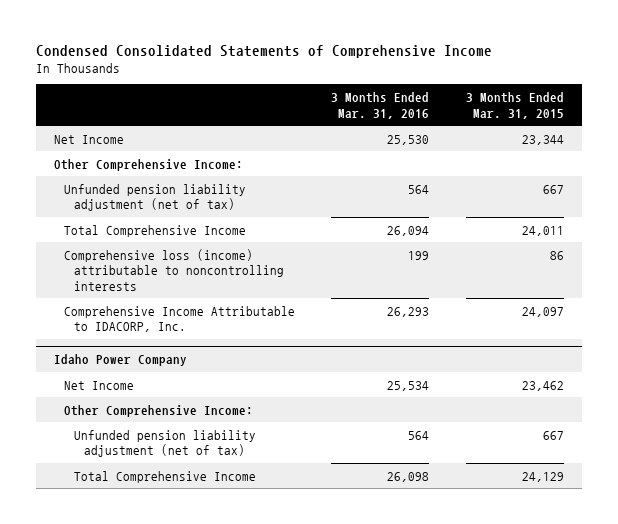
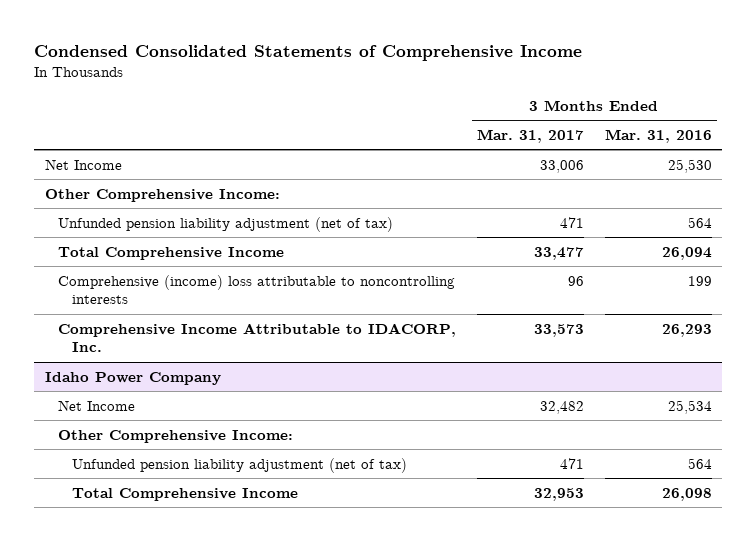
- | 3 Months Ended Mar. 31, 2016 | 3 Months Ended Mar. 31, 2015
+ | 3 Months Ended Mar. 31, 2017 | 3 Months Ended Mar. 31, 2016
- Comprehensive loss (income) attributable to noncontrolling interests | 199 | 86
+ Comprehensive (income) loss attributable to noncontrolling interests | 96 | 199

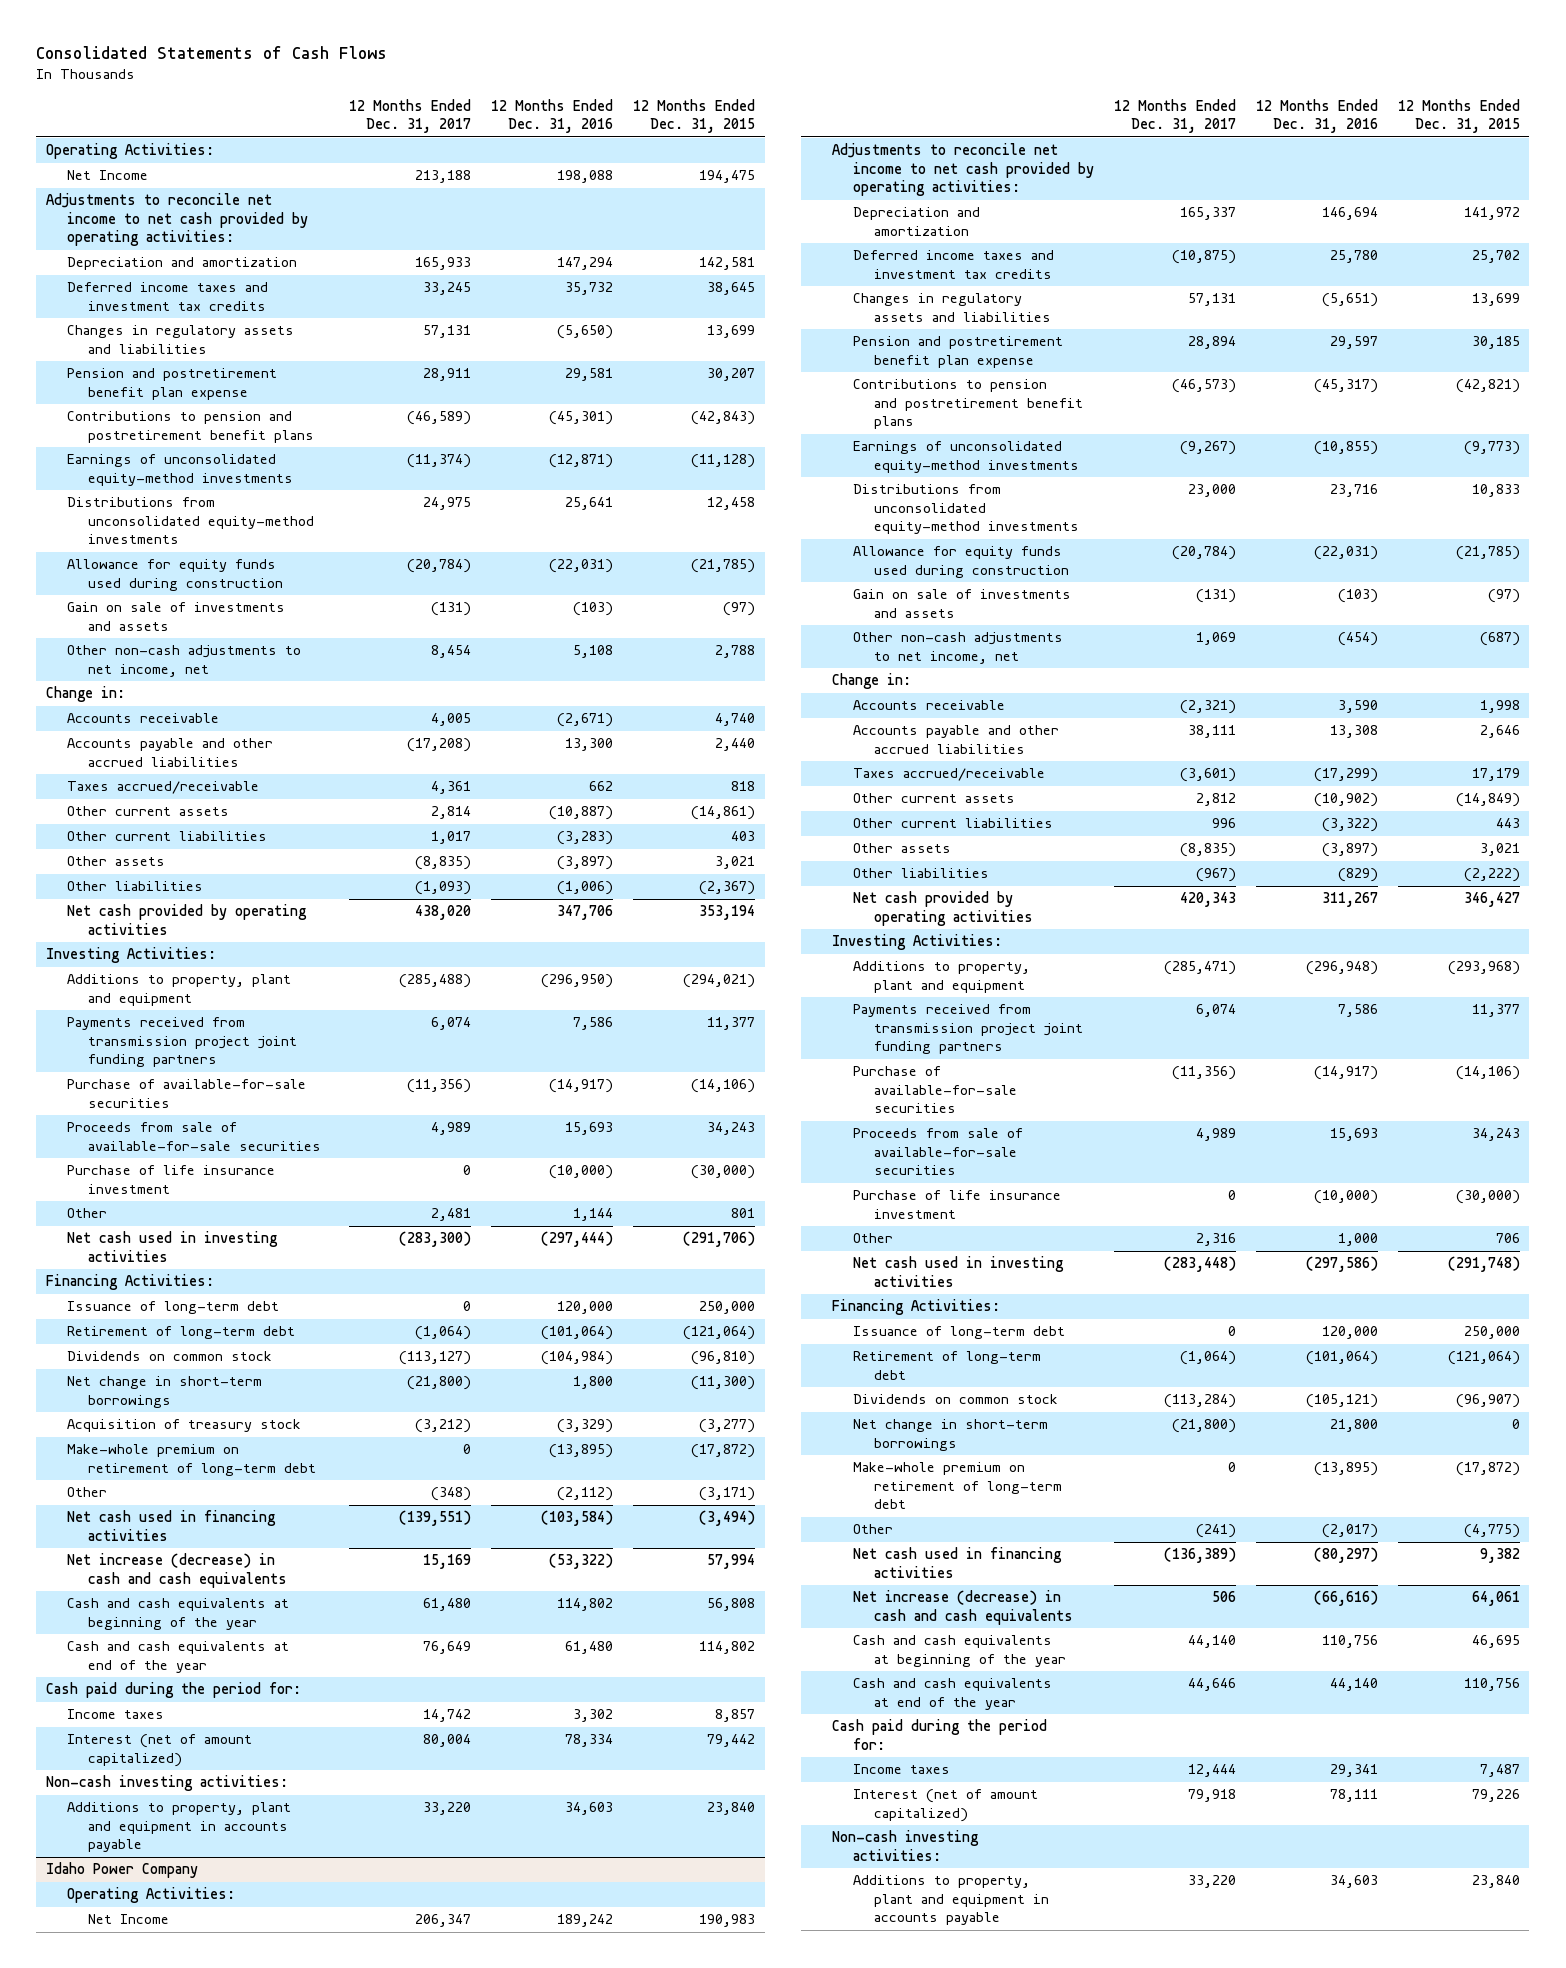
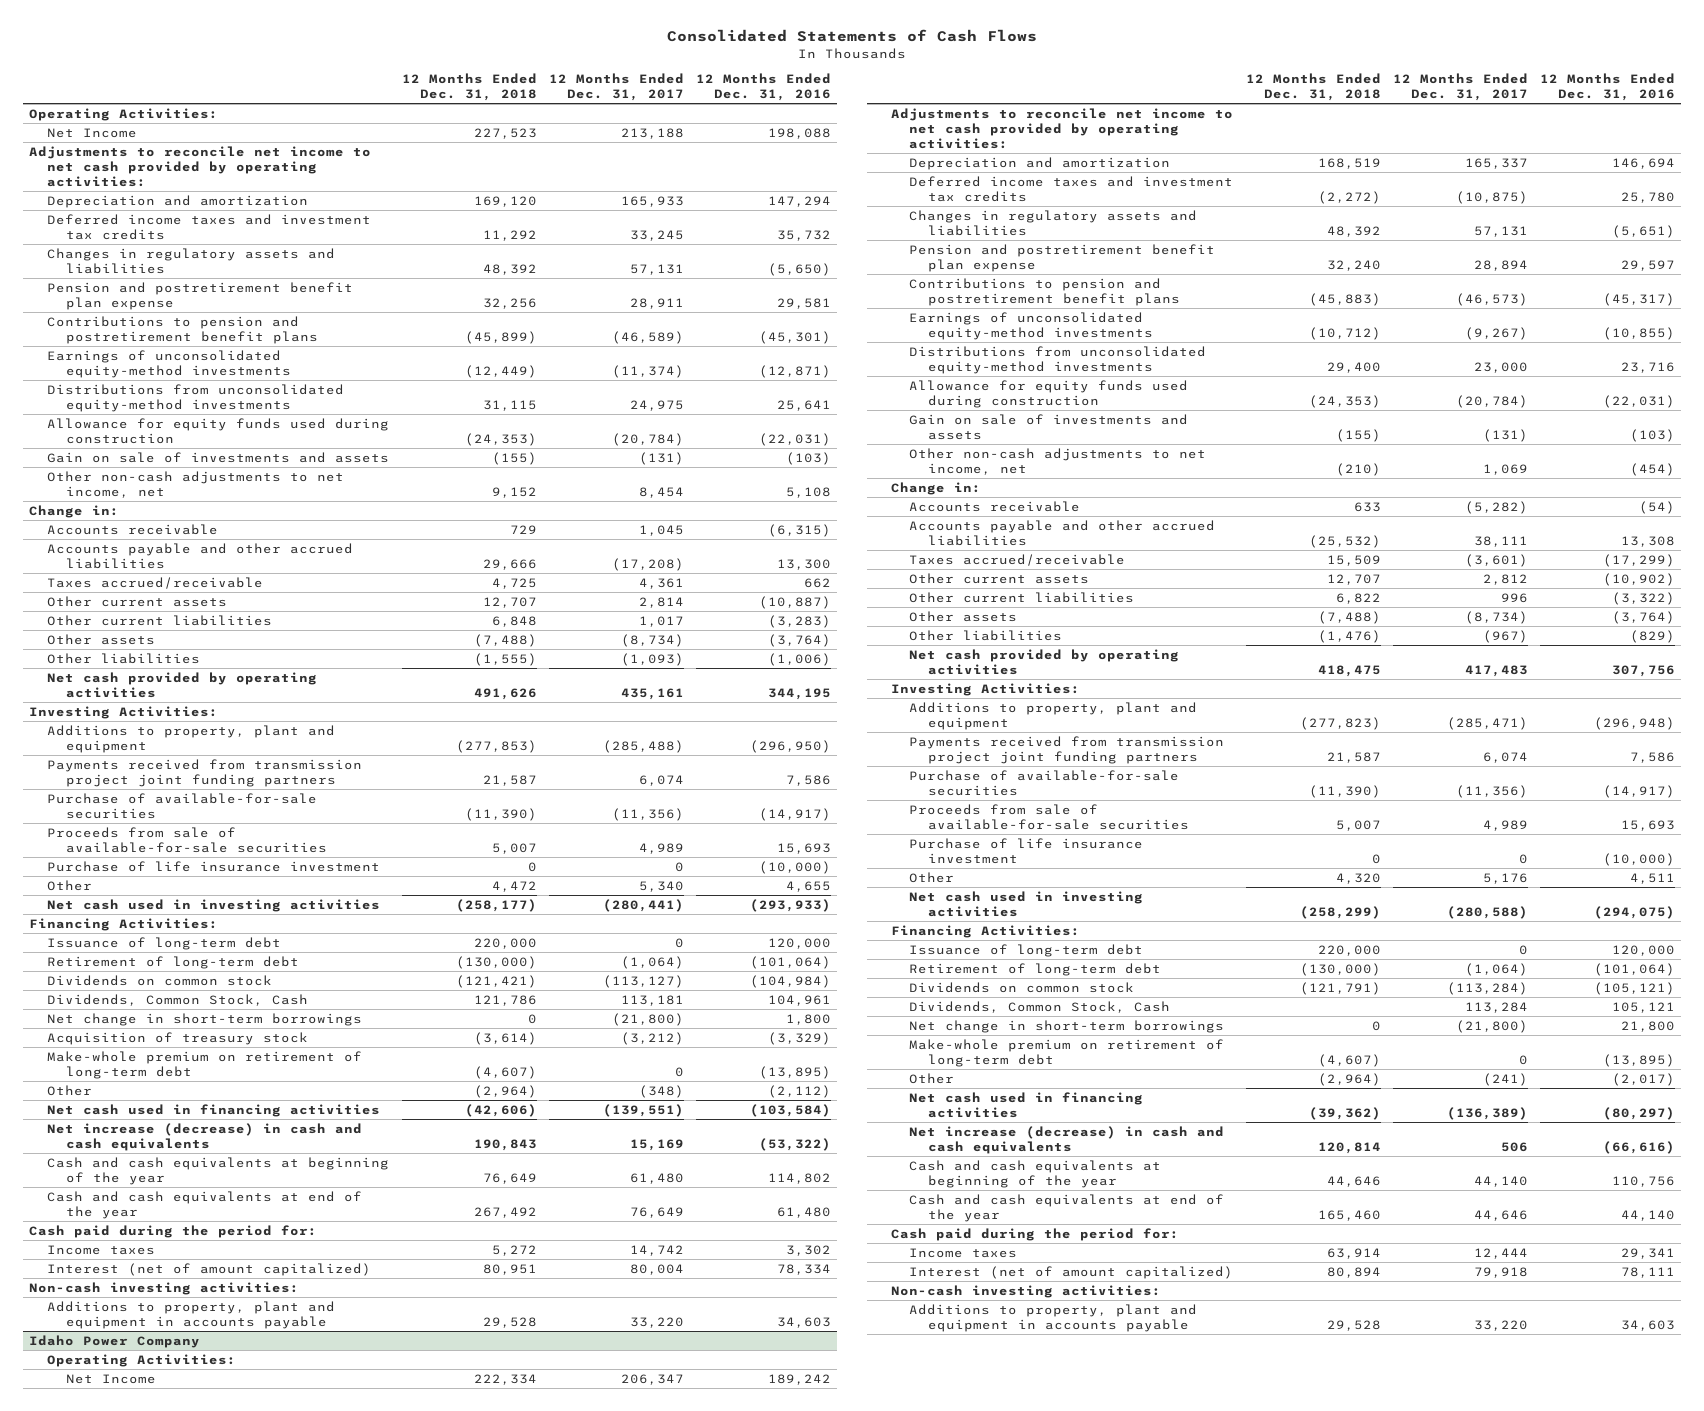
- | 12 Months Ended Dec. 31, 2017 | 12 Months Ended Dec. 31, 2016 | 12 Months Ended Dec. 31, 2015
+ | 12 Months Ended Dec. 31, 2018 | 12 Months Ended Dec. 31, 2017 | 12 Months Ended Dec. 31, 2016
- Accounts receivable | 4,005 | (2,671) | 4,740
+ Accounts receivable | 729 | 1,045 | (6,315)
- Other assets | (8,835) | (3,897) | 3,021
+ Other assets | (7,488) | (8,734) | (3,764)
- Net cash provided by operating activities | 438,020 | 347,706 | 353,194
+ Net cash provided by operating activities | 491,626 | 435,161 | 344,195
- Other | 2,481 | 1,144 | 801
- Net cash used in investing activities | (283,300) | (297,444) | (291,706)
+ Other | 4,472 | 5,340 | 4,655
+ Net cash used in investing activities | (258,177) | (280,441) | (293,933)
+ Dividends, Common Stock, Cash | 121,786 | 113,181 | 104,961
@ Idaho Power Company
- Accounts receivable | (2,321) | 3,590 | 1,998
+ Accounts receivable | 633 | (5,282) | (54)
- Other assets | (8,835) | (3,897) | 3,021
+ Other assets | (7,488) | (8,734) | (3,764)
- Net cash provided by operating activities | 420,343 | 311,267 | 346,427
+ Net cash provided by operating activities | 418,475 | 417,483 | 307,756
- Other | 2,316 | 1,000 | 706
- Net cash used in investing activities | (283,448) | (297,586) | (291,748)
+ Other | 4,320 | 5,176 | 4,511
+ Net cash used in investing activities | (258,299) | (280,588) | (294,075)
+ Dividends, Common Stock, Cash | | 113,284 | 105,121

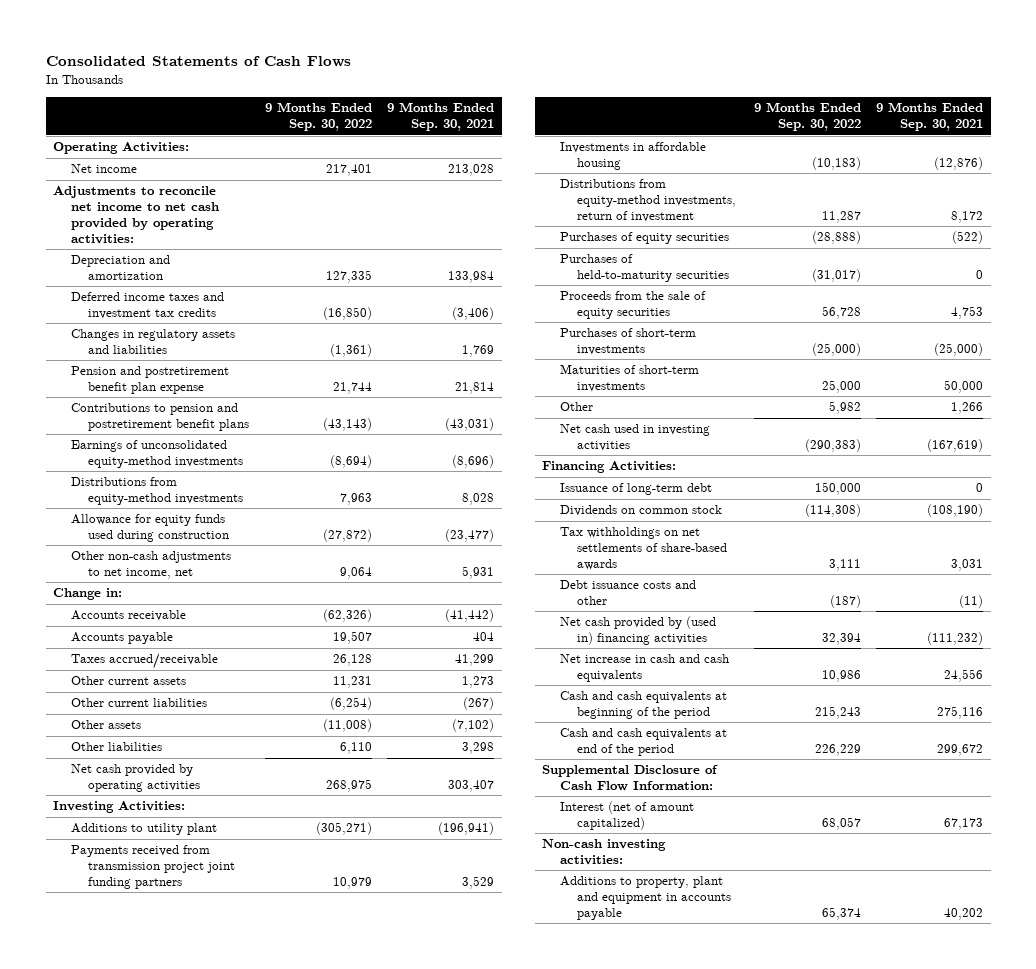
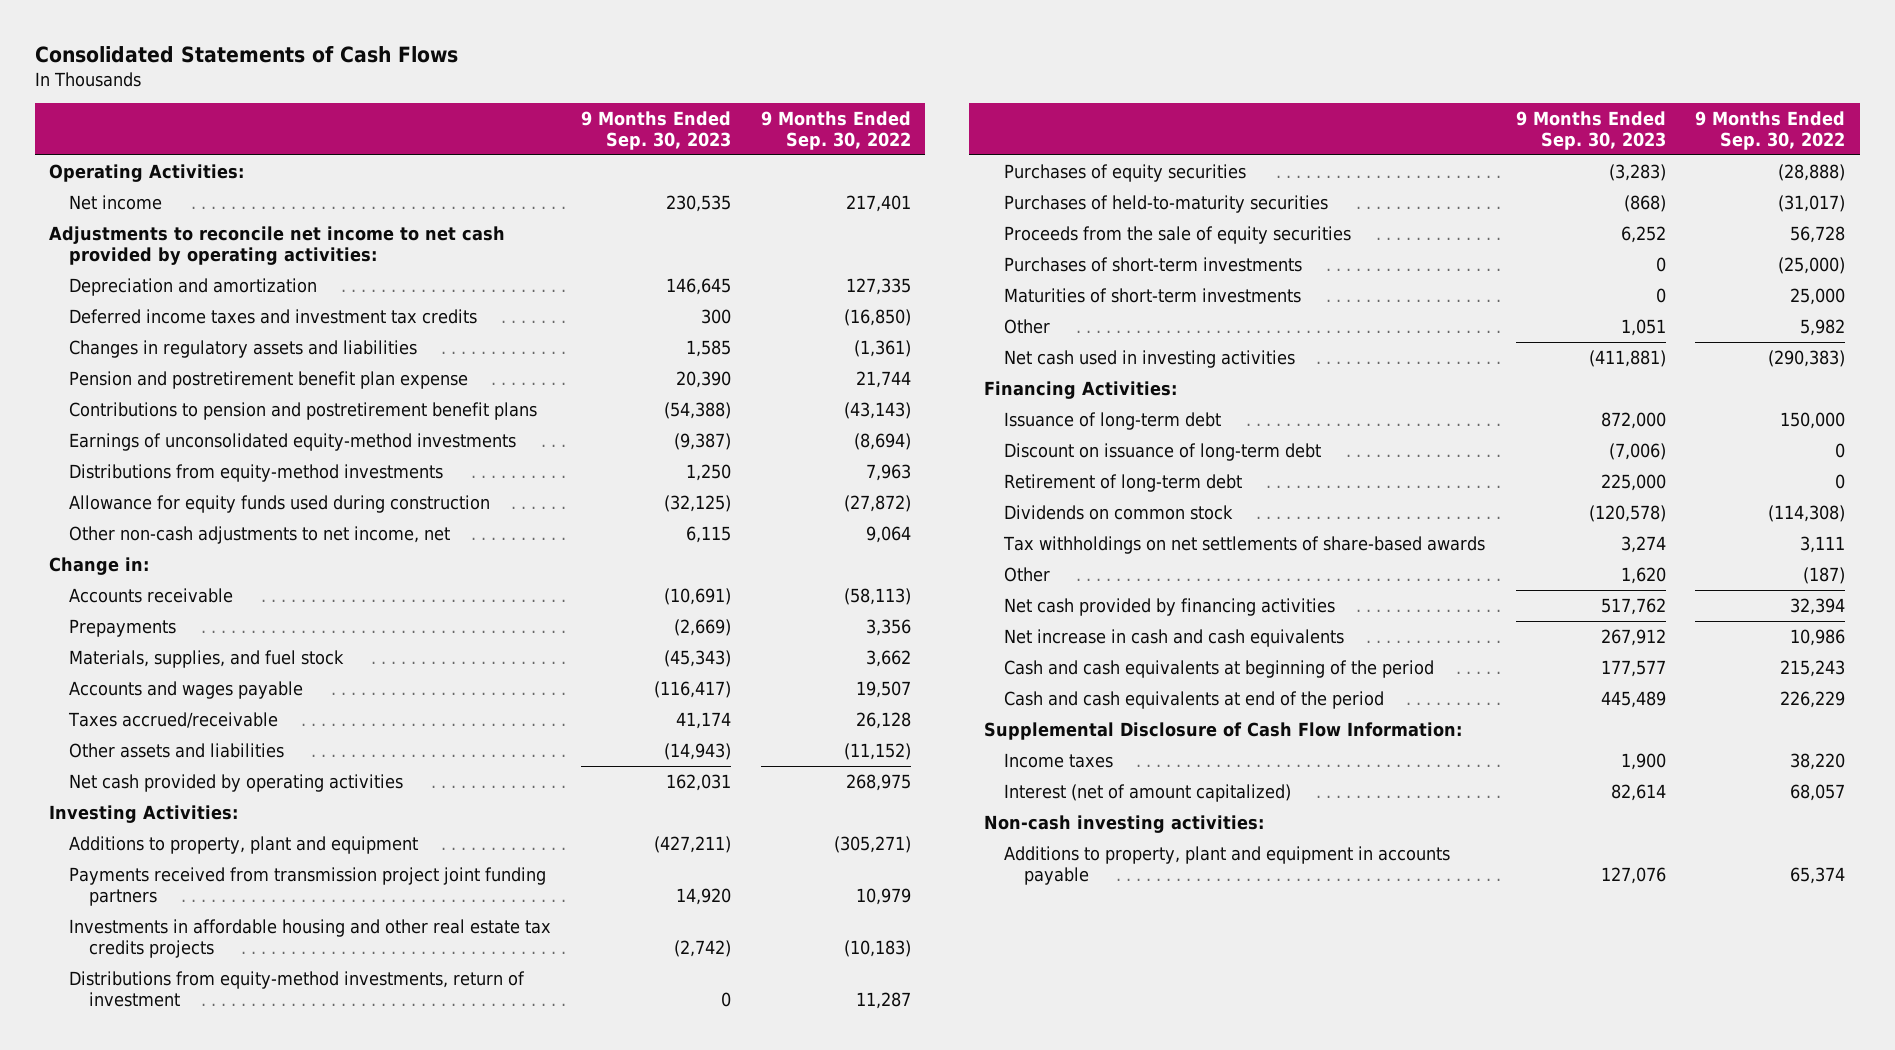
- | 9 Months Ended Sep. 30, 2022 | 9 Months Ended Sep. 30, 2021
+ | 9 Months Ended Sep. 30, 2023 | 9 Months Ended Sep. 30, 2022
- Accounts receivable | (62,326) | (41,442)
- Accounts payable | 19,507 | 404
+ Accounts receivable | (10,691) | (58,113)
+ Prepayments | (2,669) | 3,356
+ Materials, supplies, and fuel stock | (45,343) | 3,662
+ Accounts and wages payable | (116,417) | 19,507
- Other current assets | 11,231 | 1,273
- Other current liabilities | (6,254) | (267)
- Other assets | (11,008) | (7,102)
- Other liabilities | 6,110 | 3,298
+ Other assets and liabilities | (14,943) | (11,152)
- Additions to utility plant | (305,271) | (196,941)
+ Additions to property, plant and equipment | (427,211) | (305,271)
- Investments in affordable housing | (10,183) | (12,876)
+ Investments in affordable housing and other real estate tax credits projects | (2,742) | (10,183)
+ Discount on issuance of long-term debt | (7,006) | 0
+ Retirement of long-term debt | 225,000 | 0
- Debt issuance costs and other | (187) | (11)
- Net cash provided by (used in) financing activities | 32,394 | (111,232)
+ Other | 1,620 | (187)
+ Net cash provided by financing activities | 517,762 | 32,394
+ Income taxes | 1,900 | 38,220

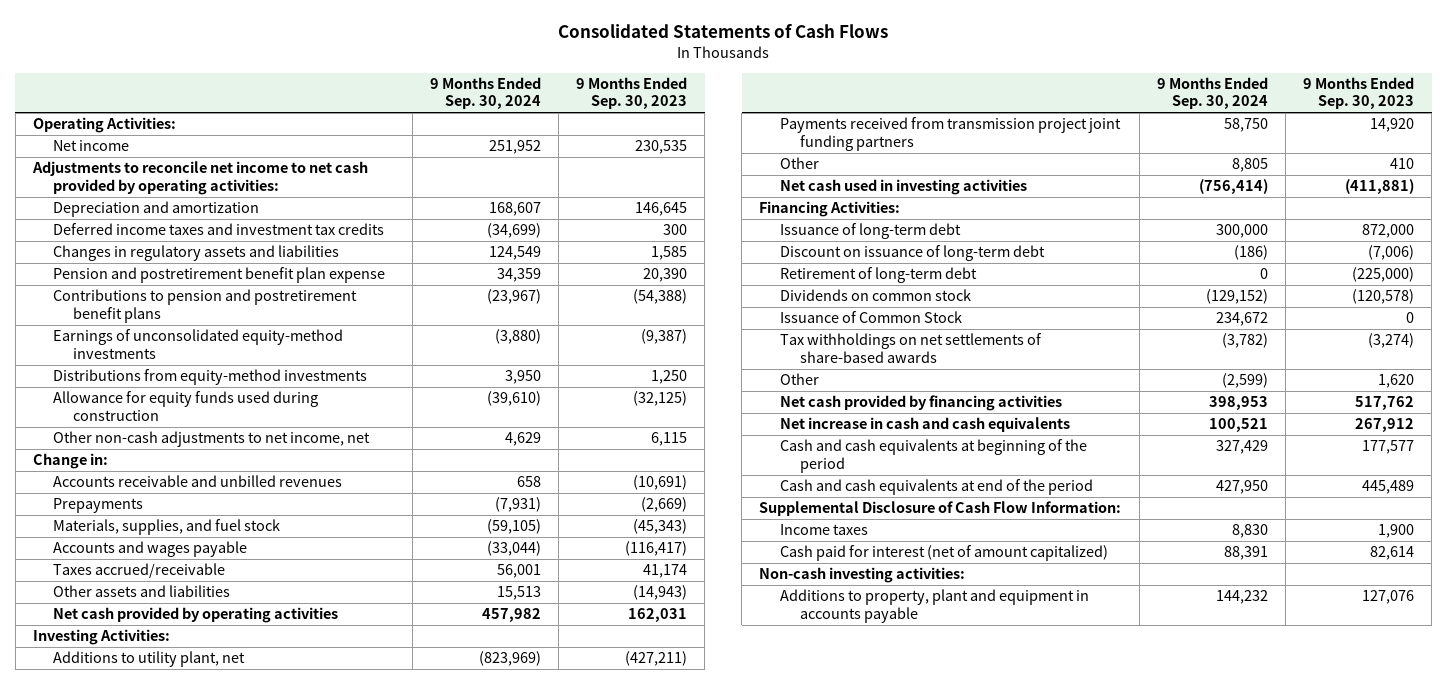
- | 9 Months Ended Sep. 30, 2023 | 9 Months Ended Sep. 30, 2022
+ | 9 Months Ended Sep. 30, 2024 | 9 Months Ended Sep. 30, 2023
- Accounts receivable | (10,691) | (58,113)
+ Accounts receivable and unbilled revenues | 658 | (10,691)
- Additions to property, plant and equipment | (427,211) | (305,271)
+ Additions to utility plant, net | (823,969) | (427,211)
- Investments in affordable housing and other real estate tax credits projects | (2,742) | (10,183)
- Distributions from equity-method investments, return of investment | 0 | 11,287
- Purchases of equity securities | (3,283) | (28,888)
- Purchases of held-to-maturity securities | (868) | (31,017)
- Proceeds from the sale of equity securities | 6,252 | 56,728
- Purchases of short-term investments | 0 | (25,000)
- Maturities of short-term investments | 0 | 25,000
- Other | 1,051 | 5,982
+ Other | 8,805 | 410
- Retirement of long-term debt | 225,000 | 0
+ Retirement of long-term debt | 0 | (225,000)
- Tax withholdings on net settlements of share-based awards | 3,274 | 3,111
+ Issuance of Common Stock | 234,672 | 0
+ Tax withholdings on net settlements of share-based awards | (3,782) | (3,274)
- Interest (net of amount capitalized) | 82,614 | 68,057
+ Cash paid for interest (net of amount capitalized) | 88,391 | 82,614

